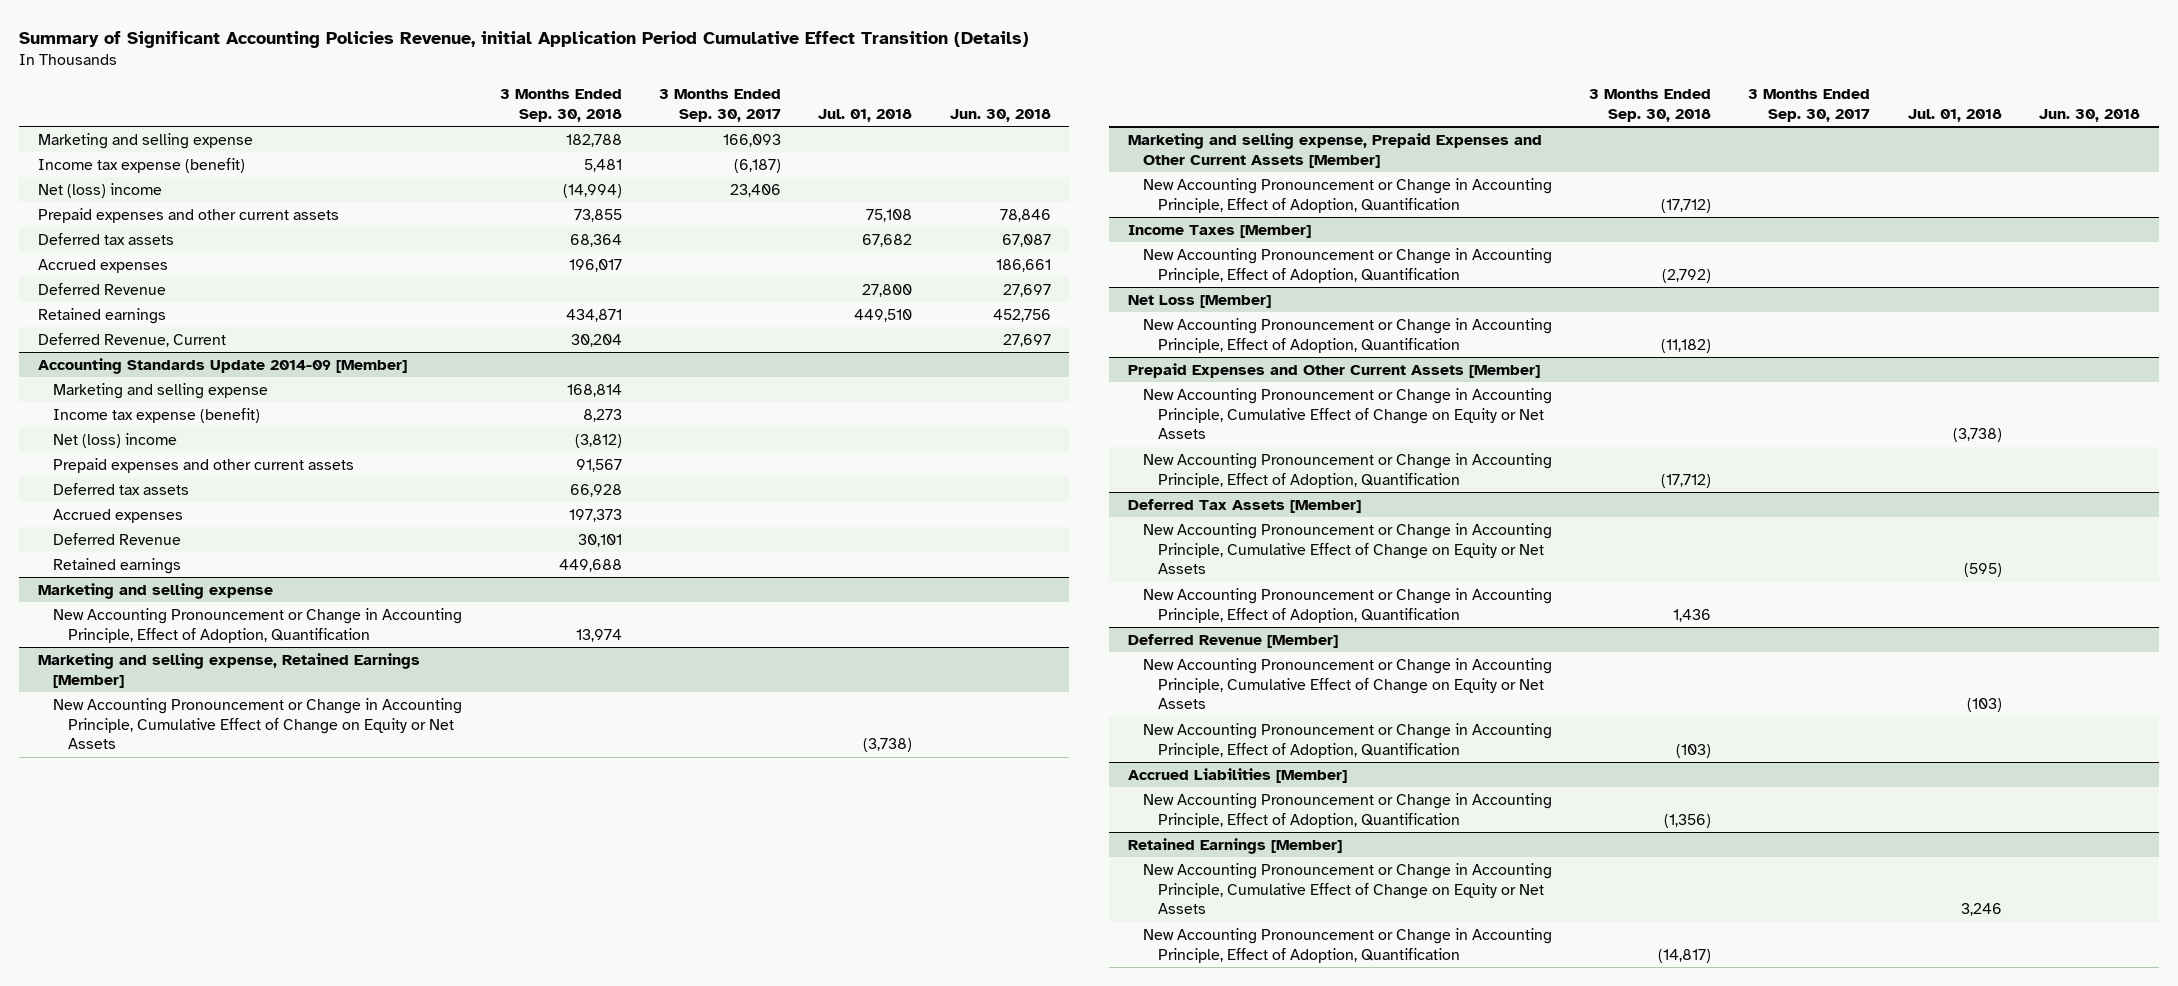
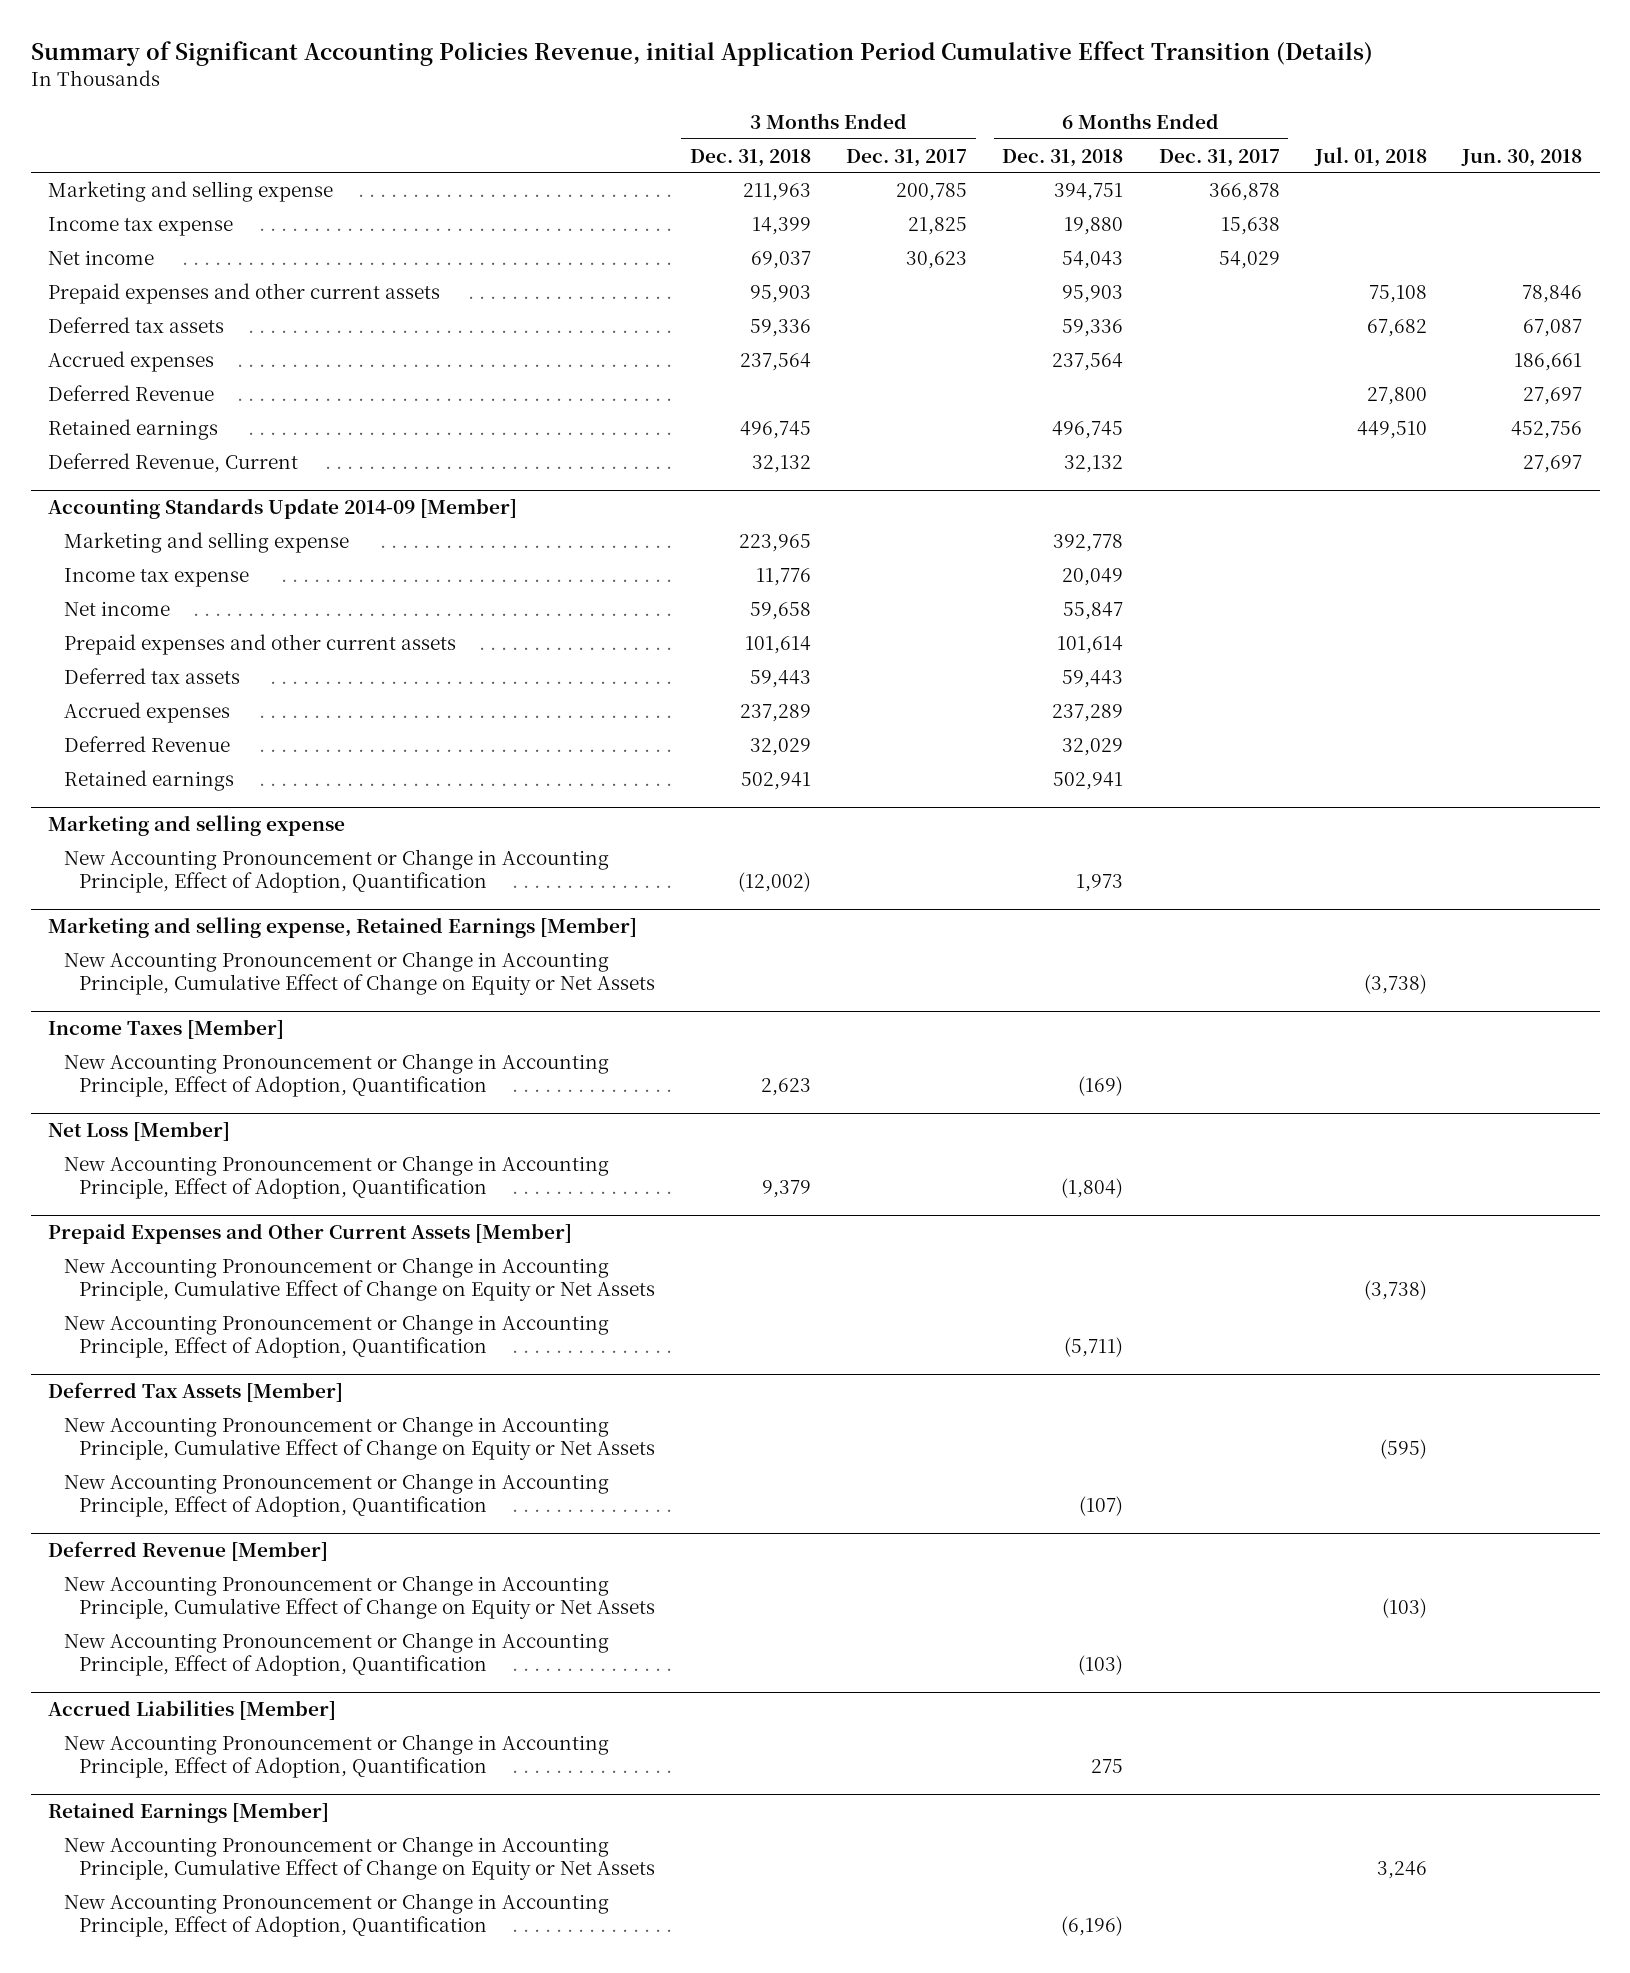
- | 3 Months Ended Sep. 30, 2018 | 3 Months Ended Sep. 30, 2017 | Jul. 01, 2018 | Jun. 30, 2018
+ | 3 Months Ended Dec. 31, 2018 | 3 Months Ended Dec. 31, 2017 | 6 Months Ended Dec. 31, 2018 | 6 Months Ended Dec. 31, 2017 | Jul. 01, 2018 | Jun. 30, 2018
- Income tax expense (benefit) | 5,481 | (6,187) | |
- Net (loss) income | (14,994) | 23,406 | |
+ Income tax expense | 14,399 | 21,825 | 19,880 | 15,638 | |
+ Net income | 69,037 | 30,623 | 54,043 | 54,029 | |
@ Accounting Standards Update 2014-09 [Member]
- Income tax expense (benefit) | 8,273 | | |
- Net (loss) income | (3,812) | | |
+ Income tax expense | 11,776 | | 20,049 | | |
+ Net income | 59,658 | | 55,847 | | |
- Marketing and selling expense, Prepaid Expenses and Other Current Assets [Member]
- New Accounting Pronouncement or Change in Accounting Principle, Effect of Adoption, Quantification | (17,712) | | |

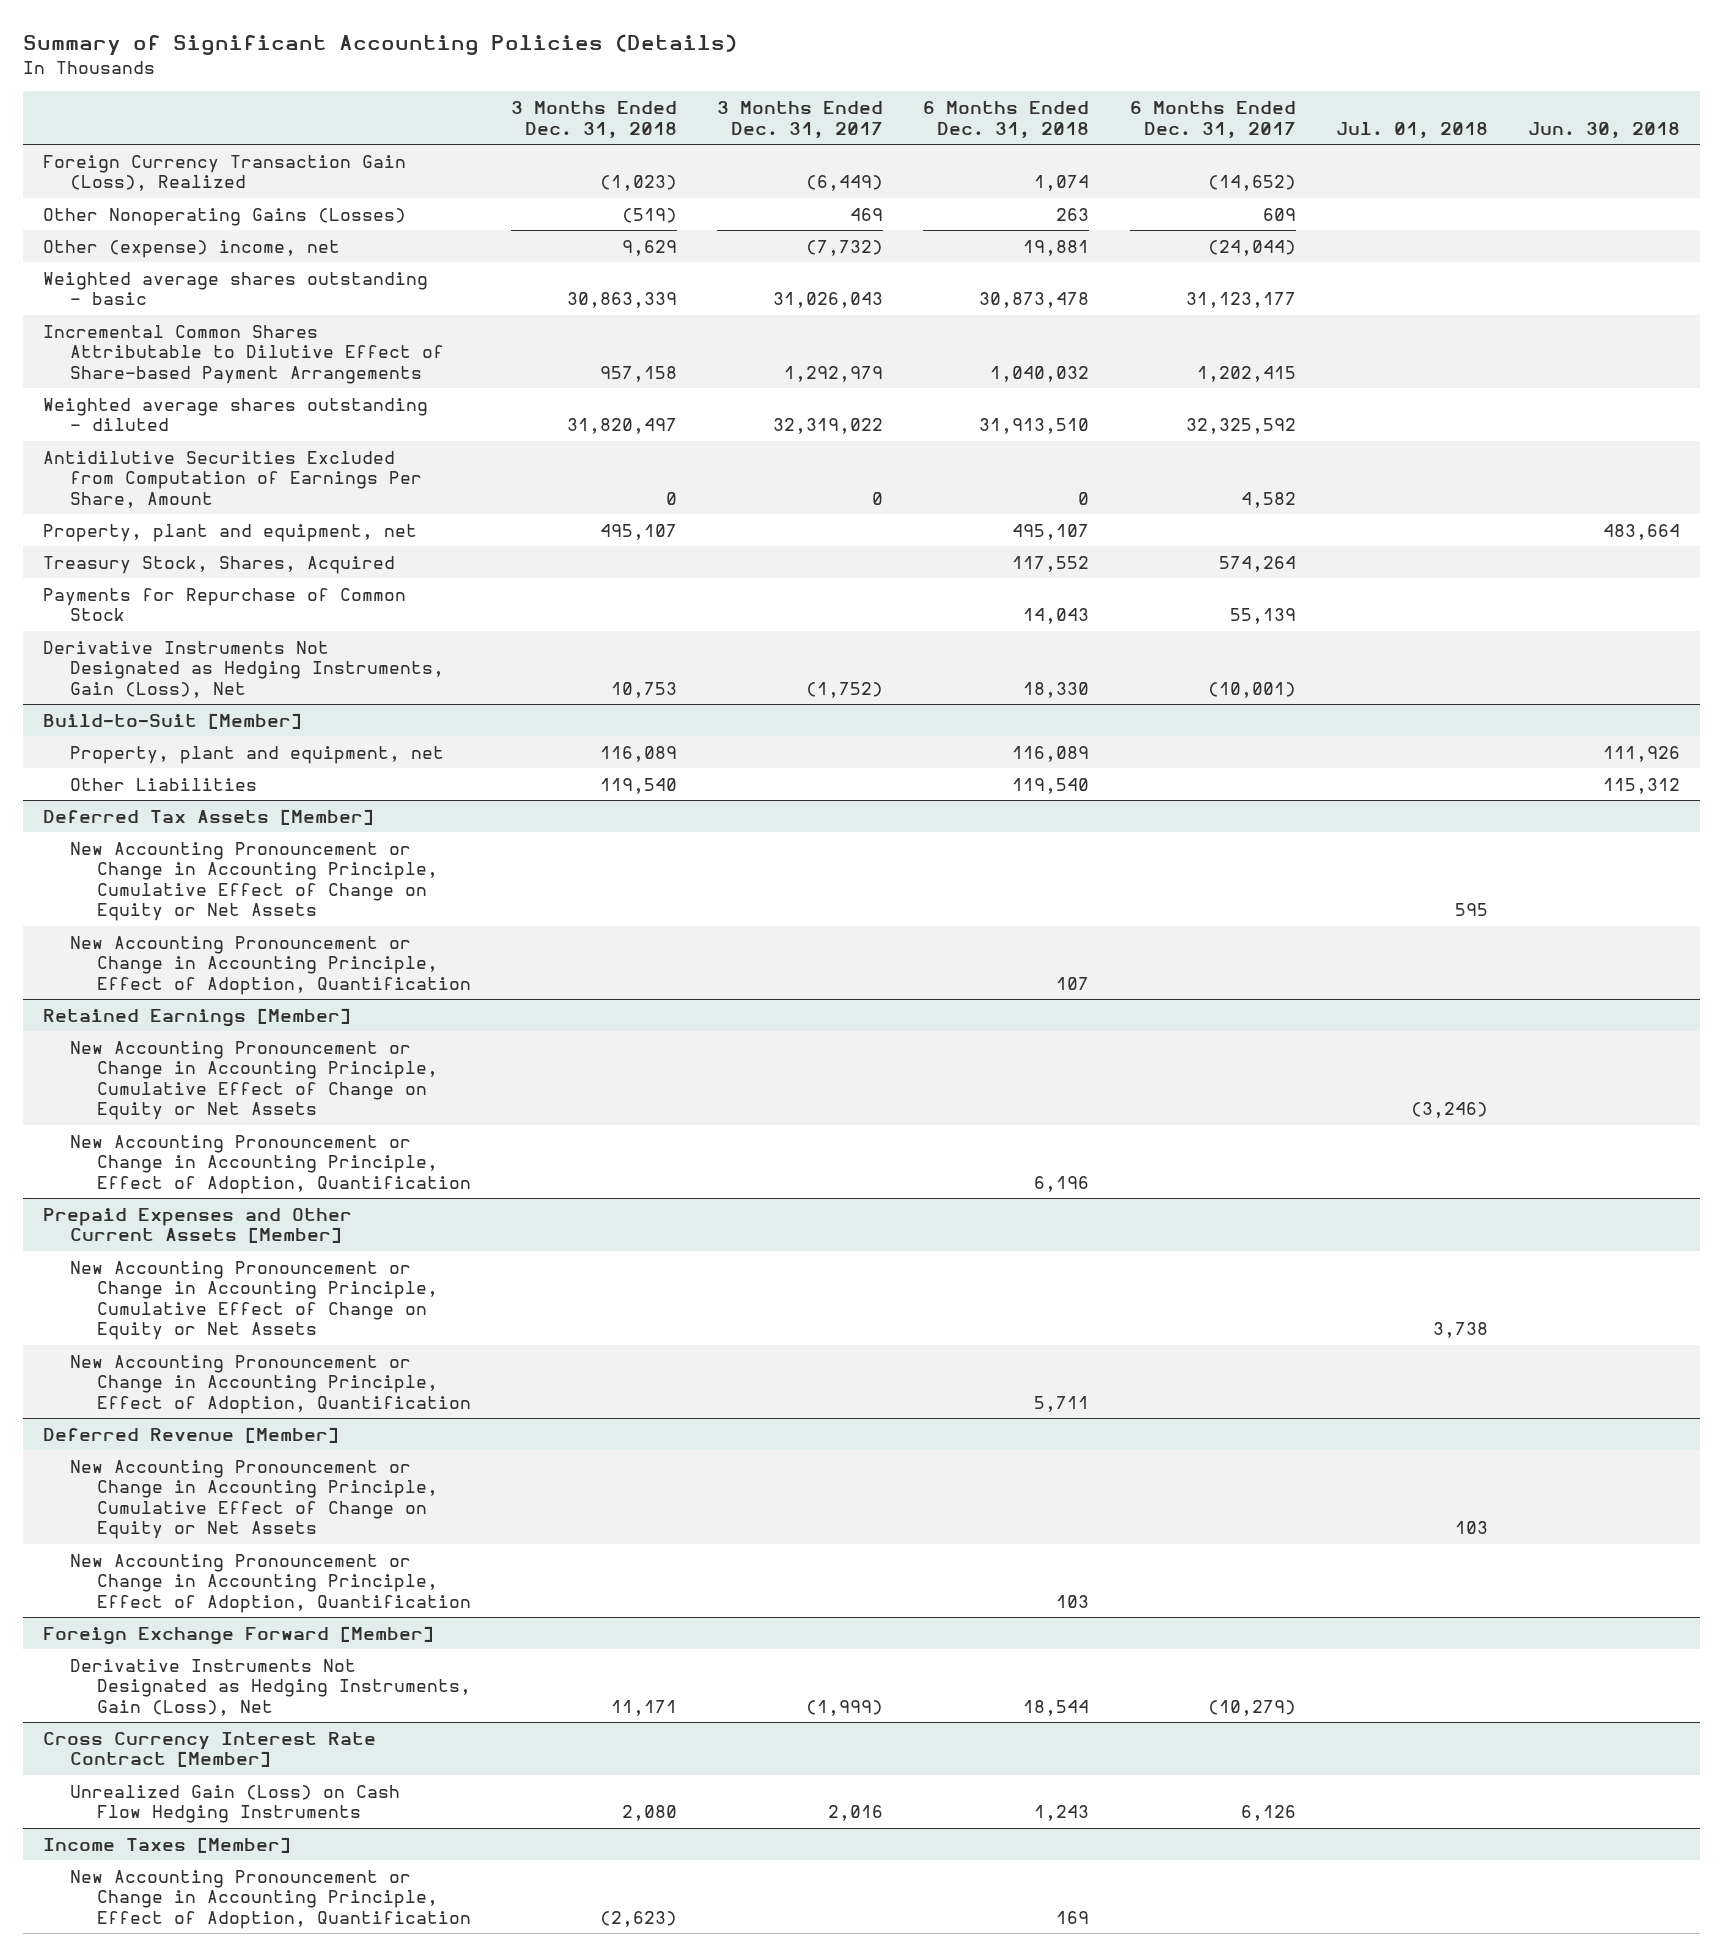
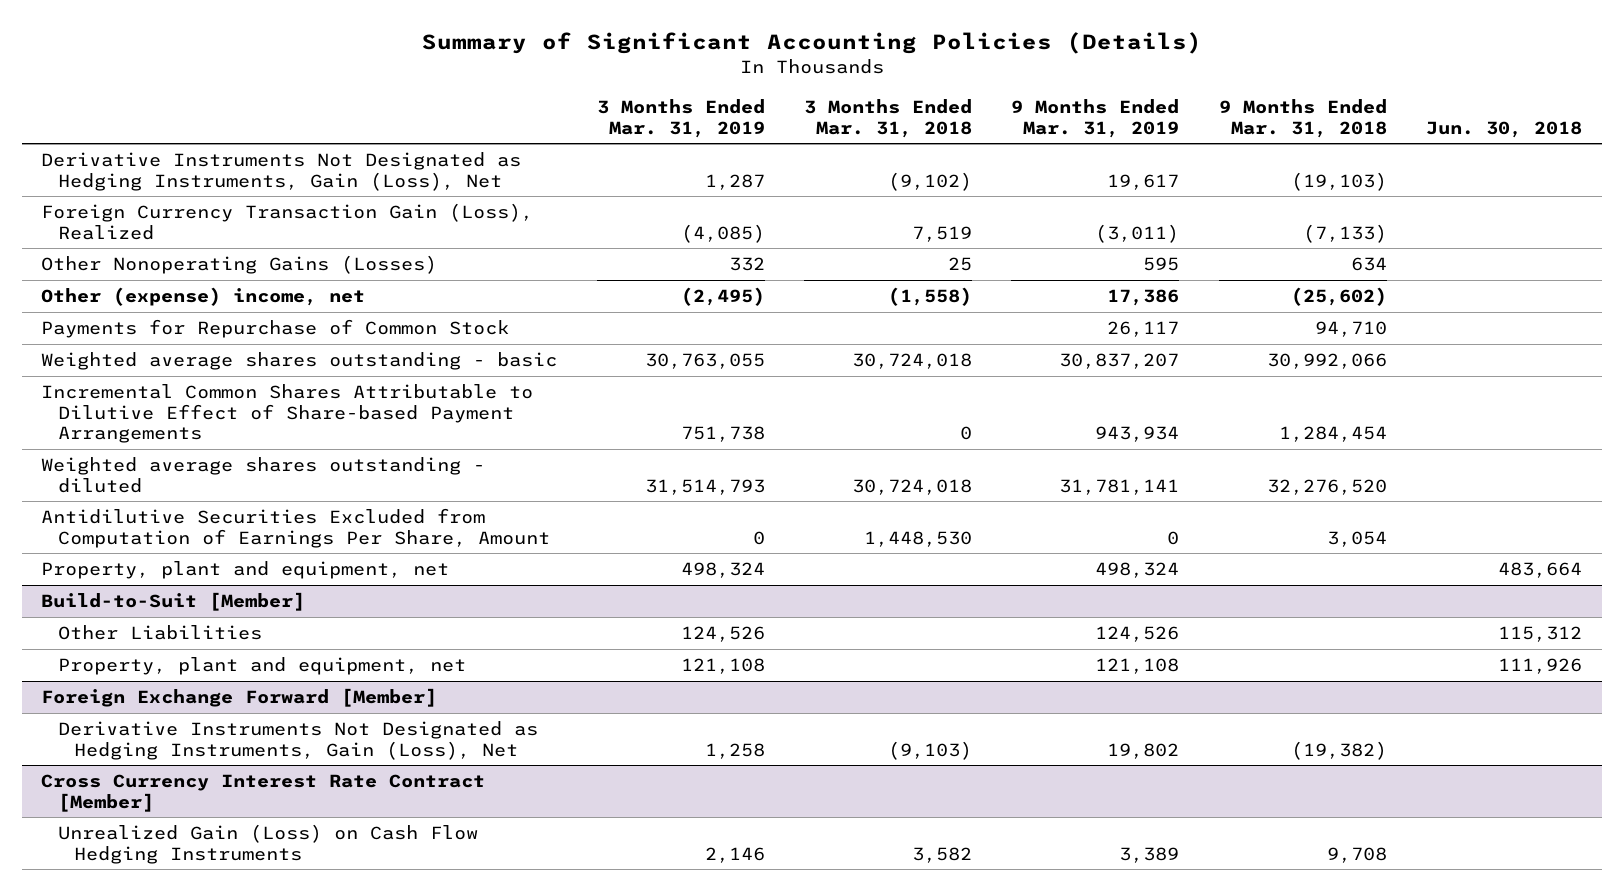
- | 3 Months Ended Dec. 31, 2018 | 3 Months Ended Dec. 31, 2017 | 6 Months Ended Dec. 31, 2018 | 6 Months Ended Dec. 31, 2017 | Jul. 01, 2018 | Jun. 30, 2018
+ | 3 Months Ended Mar. 31, 2019 | 3 Months Ended Mar. 31, 2018 | 9 Months Ended Mar. 31, 2019 | 9 Months Ended Mar. 31, 2018 | Jun. 30, 2018
moved up: Derivative Instruments Not Designated as Hedging Instruments, Gain (Loss), Net | 1,287 | (9,102) | 19,617 | (19,103) |
moved up: Payments for Repurchase of Common Stock | | | 26,117 | 94,710 |
- Treasury Stock, Shares, Acquired | | | 117,552 | 574,264 | |
- Deferred Tax Assets [Member]
- New Accounting Pronouncement or Change in Accounting Principle, Cumulative Effect of Change on Equity or Net Assets | | | | | 595 |
- New Accounting Pronouncement or Change in Accounting Principle, Effect of Adoption, Quantification | | | 107 | | |
- Retained Earnings [Member]
- New Accounting Pronouncement or Change in Accounting Principle, Cumulative Effect of Change on Equity or Net Assets | | | | | (3,246) |
- New Accounting Pronouncement or Change in Accounting Principle, Effect of Adoption, Quantification | | | 6,196 | | |
- Prepaid Expenses and Other Current Assets [Member]
- New Accounting Pronouncement or Change in Accounting Principle, Cumulative Effect of Change on Equity or Net Assets | | | | | 3,738 |
- New Accounting Pronouncement or Change in Accounting Principle, Effect of Adoption, Quantification | | | 5,711 | | |
- Deferred Revenue [Member]
- New Accounting Pronouncement or Change in Accounting Principle, Cumulative Effect of Change on Equity or Net Assets | | | | | 103 |
- New Accounting Pronouncement or Change in Accounting Principle, Effect of Adoption, Quantification | | | 103 | | |
@ Build-to-Suit [Member]
moved down: Property, plant and equipment, net | 121,108 | | 121,108 | | 111,926
- Income Taxes [Member]
- New Accounting Pronouncement or Change in Accounting Principle, Effect of Adoption, Quantification | (2,623) | | 169 | | |

